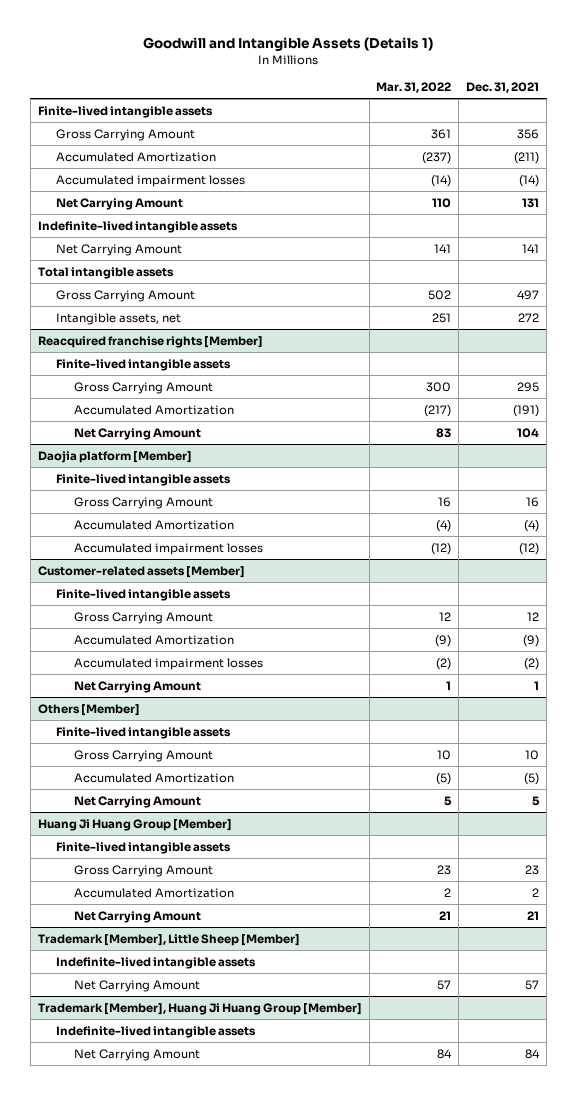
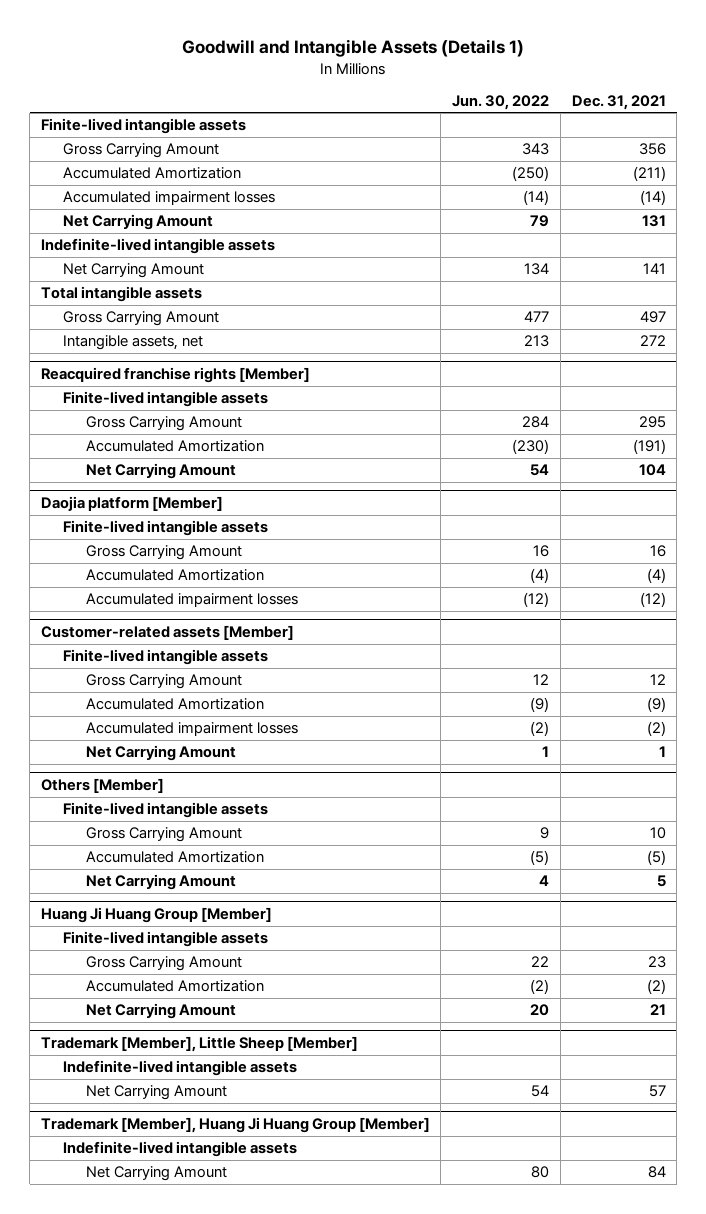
- | Mar. 31, 2022 | Dec. 31, 2021
+ | Jun. 30, 2022 | Dec. 31, 2021
@ Huang Ji Huang Group [Member]
- Accumulated Amortization | 2 | 2
+ Accumulated Amortization | (2) | (2)

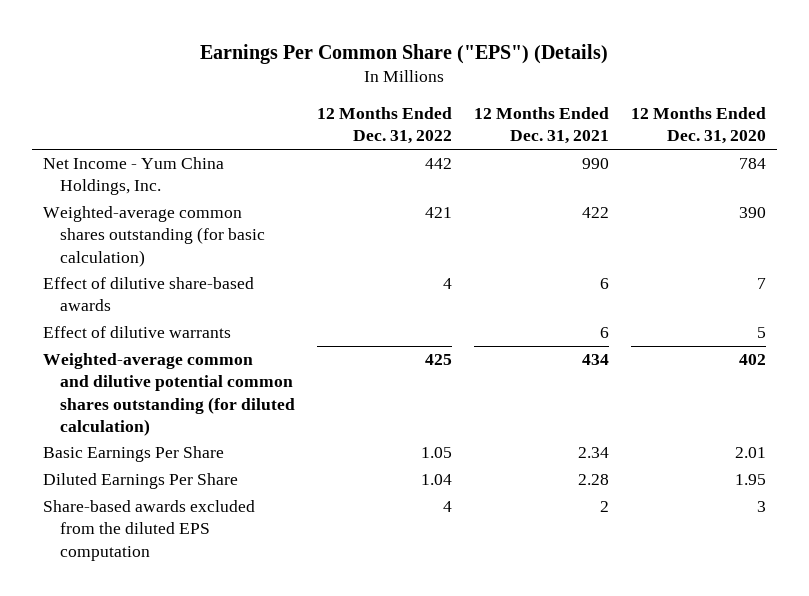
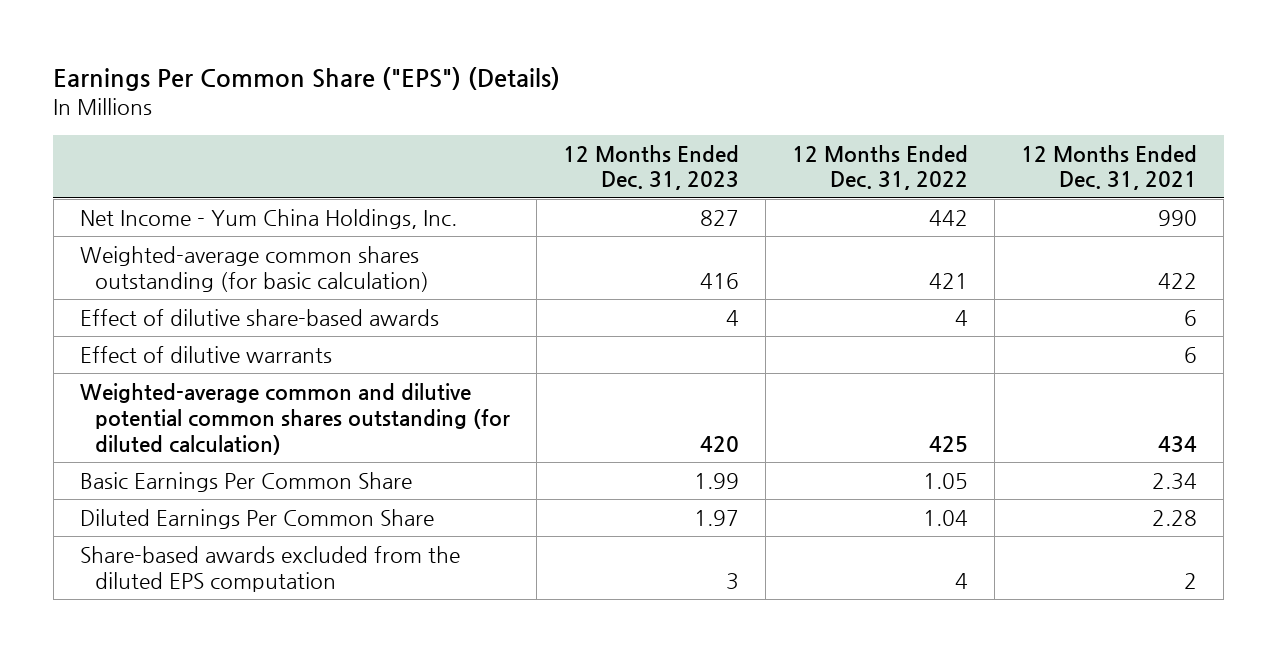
- | 12 Months Ended Dec. 31, 2022 | 12 Months Ended Dec. 31, 2021 | 12 Months Ended Dec. 31, 2020
+ | 12 Months Ended Dec. 31, 2023 | 12 Months Ended Dec. 31, 2022 | 12 Months Ended Dec. 31, 2021
- Basic Earnings Per Share | 1.05 | 2.34 | 2.01
- Diluted Earnings Per Share | 1.04 | 2.28 | 1.95
+ Basic Earnings Per Common Share | 1.99 | 1.05 | 2.34
+ Diluted Earnings Per Common Share | 1.97 | 1.04 | 2.28

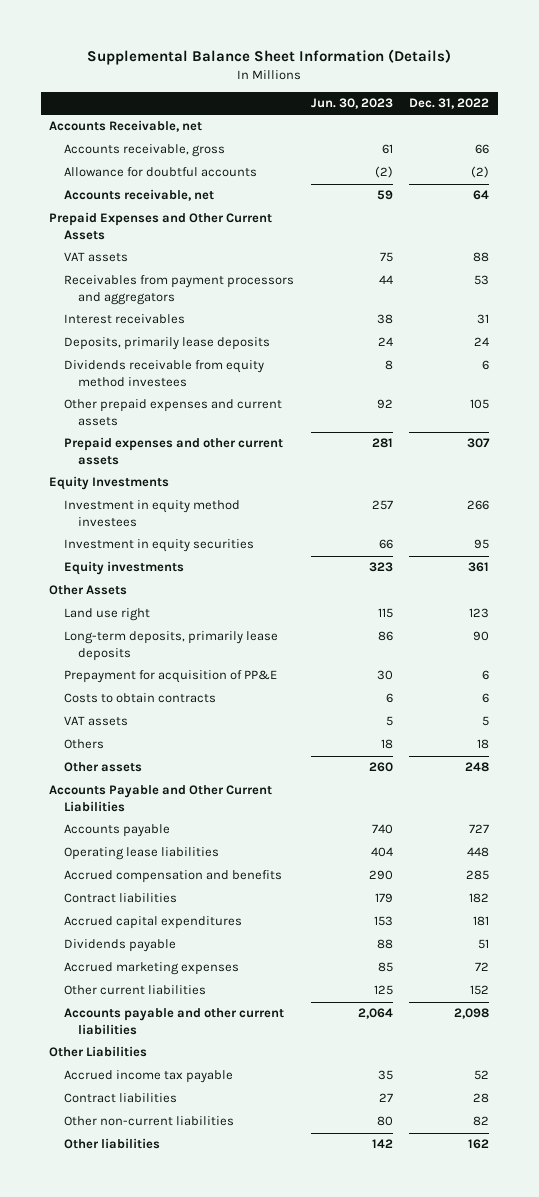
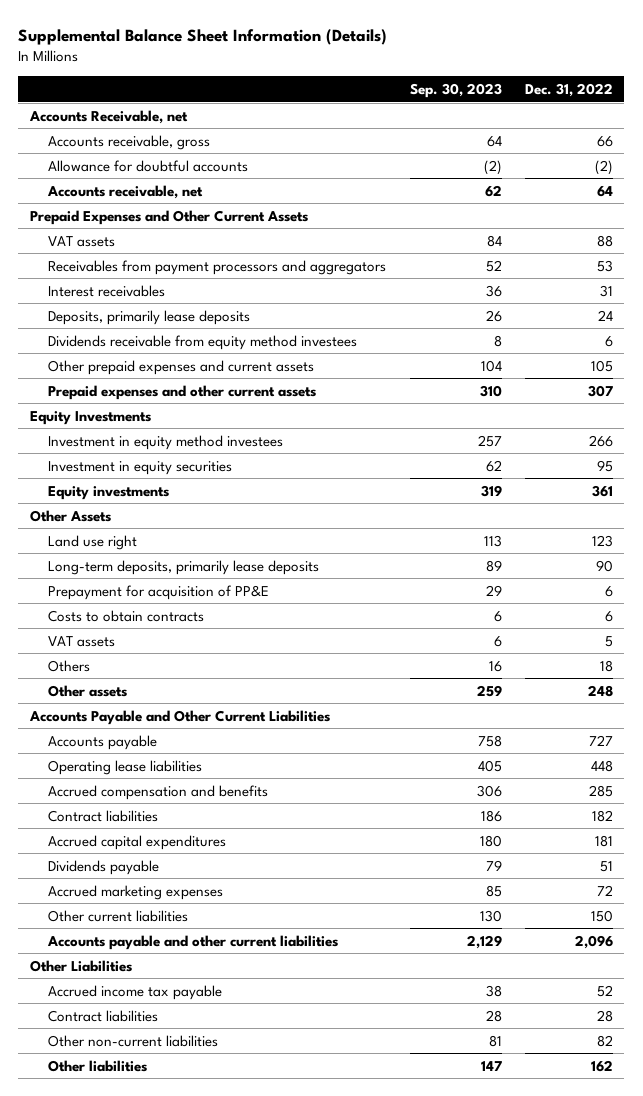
- | Jun. 30, 2023 | Dec. 31, 2022
+ | Sep. 30, 2023 | Dec. 31, 2022
- Other current liabilities | 125 | 152
- Accounts payable and other current liabilities | 2,064 | 2,098
+ Other current liabilities | 130 | 150
+ Accounts payable and other current liabilities | 2,129 | 2,096

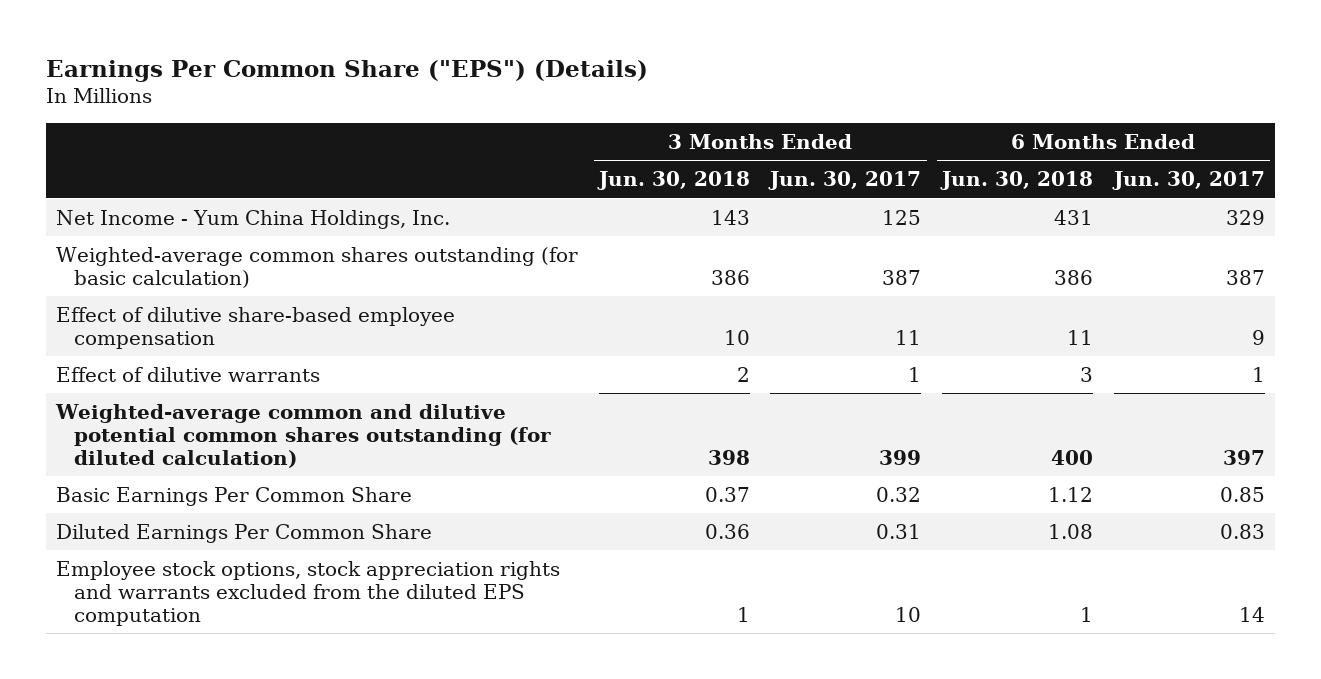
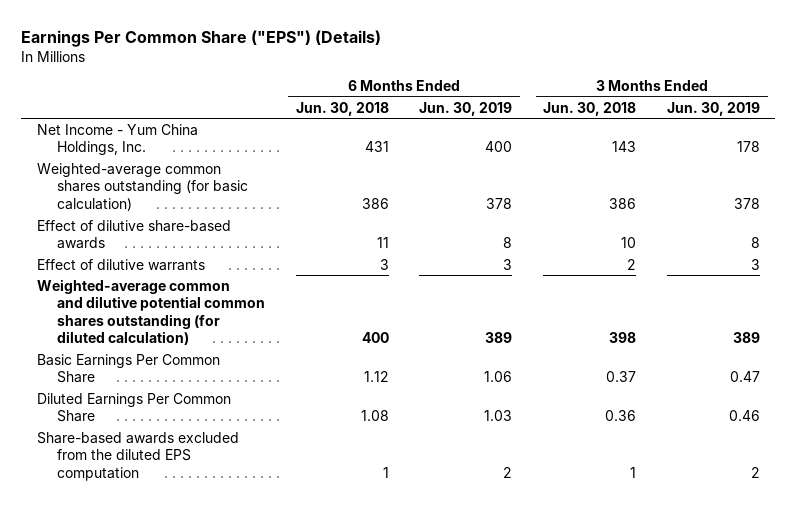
- | 3 Months Ended Jun. 30, 2018 | 3 Months Ended Jun. 30, 2017 | 6 Months Ended Jun. 30, 2018 | 6 Months Ended Jun. 30, 2017
+ | 6 Months Ended Jun. 30, 2018 | 6 Months Ended Jun. 30, 2019 | 3 Months Ended Jun. 30, 2018 | 3 Months Ended Jun. 30, 2019
- Effect of dilutive share-based employee compensation | 10 | 11 | 11 | 9
+ Effect of dilutive share-based awards | 11 | 8 | 10 | 8
- Employee stock options, stock appreciation rights and warrants excluded from the diluted EPS computation | 1 | 10 | 1 | 14
+ Share-based awards excluded from the diluted EPS computation | 1 | 2 | 1 | 2

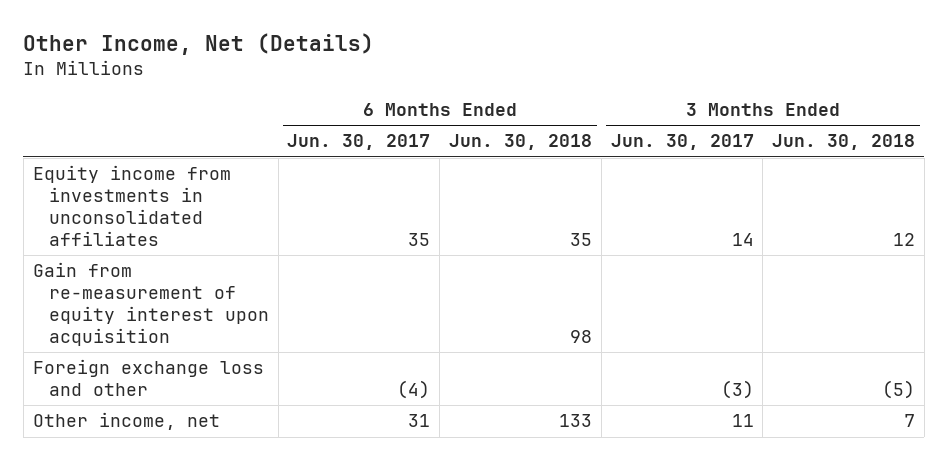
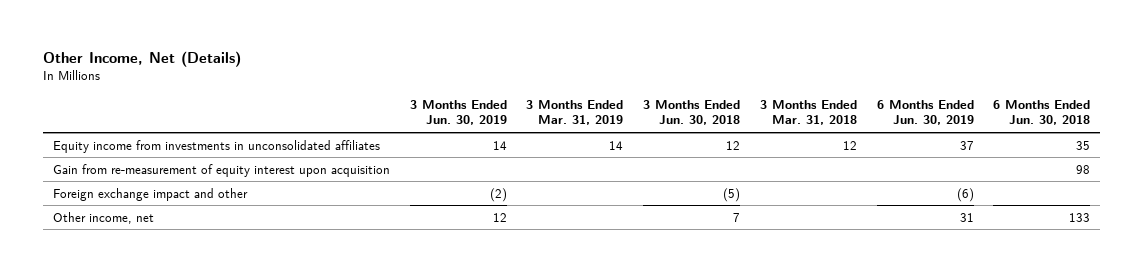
- | 6 Months Ended Jun. 30, 2017 | 6 Months Ended Jun. 30, 2018 | 3 Months Ended Jun. 30, 2017 | 3 Months Ended Jun. 30, 2018
+ | 3 Months Ended Jun. 30, 2019 | 3 Months Ended Mar. 31, 2019 | 3 Months Ended Jun. 30, 2018 | 3 Months Ended Mar. 31, 2018 | 6 Months Ended Jun. 30, 2019 | 6 Months Ended Jun. 30, 2018
- Foreign exchange loss and other | (4) | | (3) | (5)
+ Foreign exchange impact and other | (2) | | (5) | | (6) |

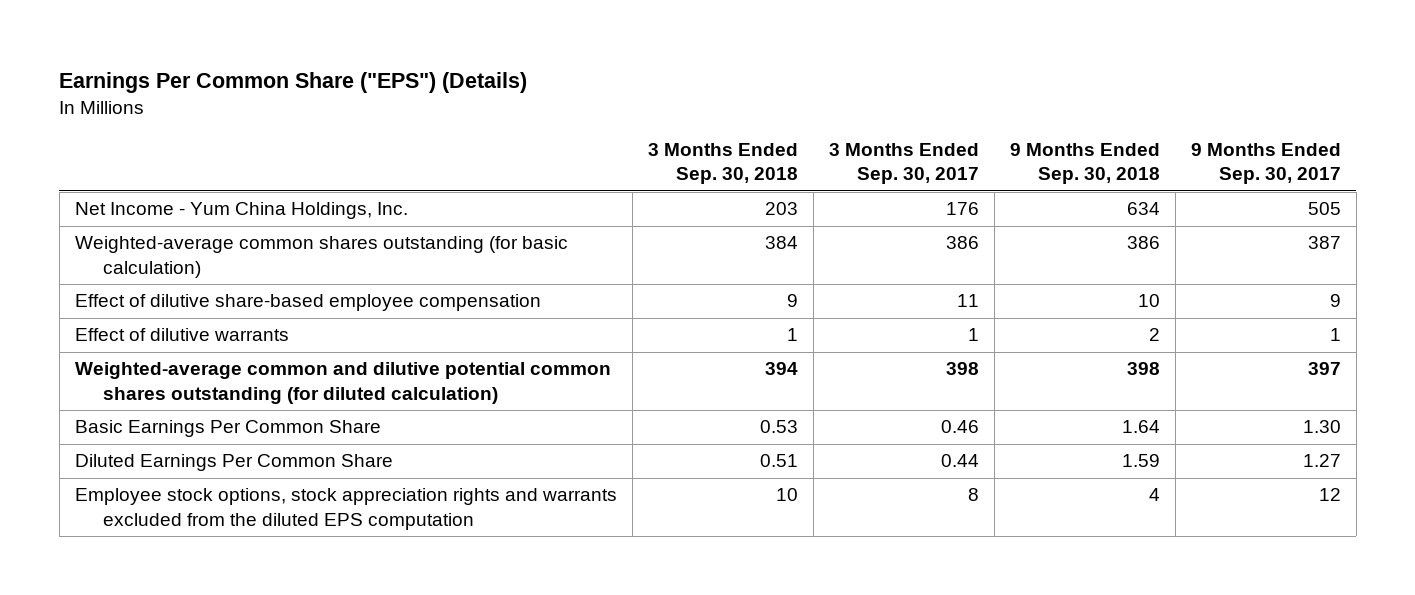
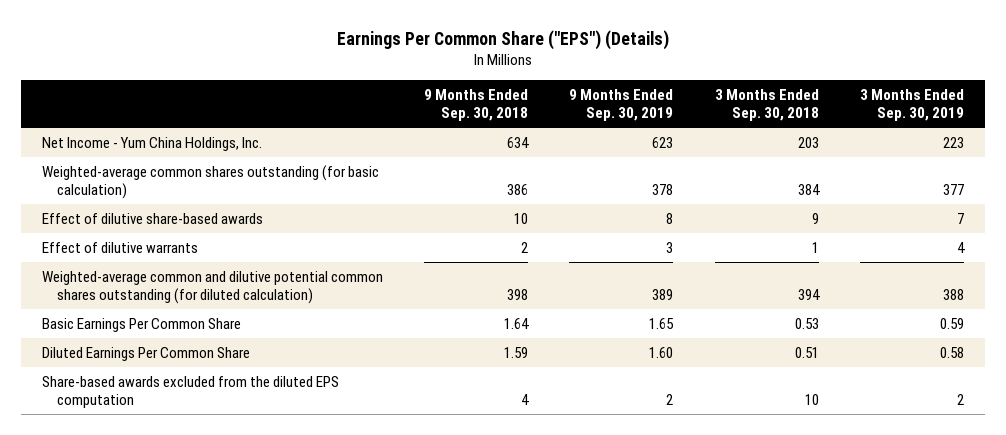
- | 3 Months Ended Sep. 30, 2018 | 3 Months Ended Sep. 30, 2017 | 9 Months Ended Sep. 30, 2018 | 9 Months Ended Sep. 30, 2017
+ | 9 Months Ended Sep. 30, 2018 | 9 Months Ended Sep. 30, 2019 | 3 Months Ended Sep. 30, 2018 | 3 Months Ended Sep. 30, 2019
- Effect of dilutive share-based employee compensation | 9 | 11 | 10 | 9
+ Effect of dilutive share-based awards | 10 | 8 | 9 | 7
- Employee stock options, stock appreciation rights and warrants excluded from the diluted EPS computation | 10 | 8 | 4 | 12
+ Share-based awards excluded from the diluted EPS computation | 4 | 2 | 10 | 2

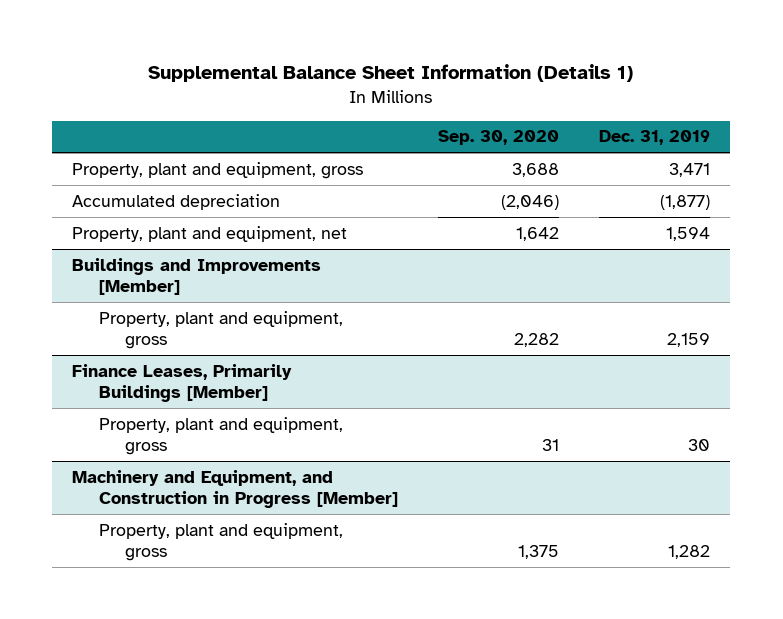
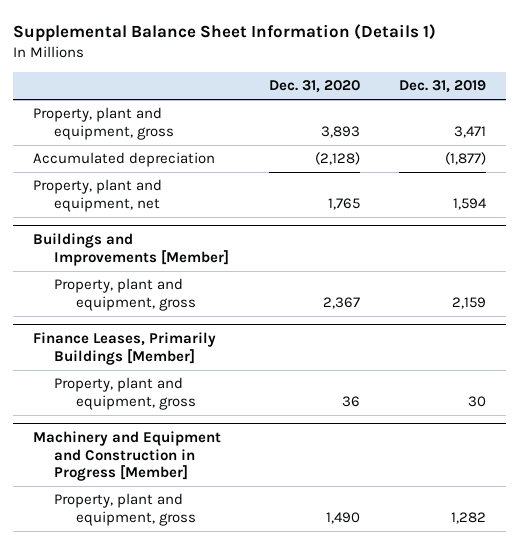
- | Sep. 30, 2020 | Dec. 31, 2019
+ | Dec. 31, 2020 | Dec. 31, 2019
- Machinery and Equipment, and Construction in Progress [Member]
+ Machinery and Equipment and Construction in Progress [Member]

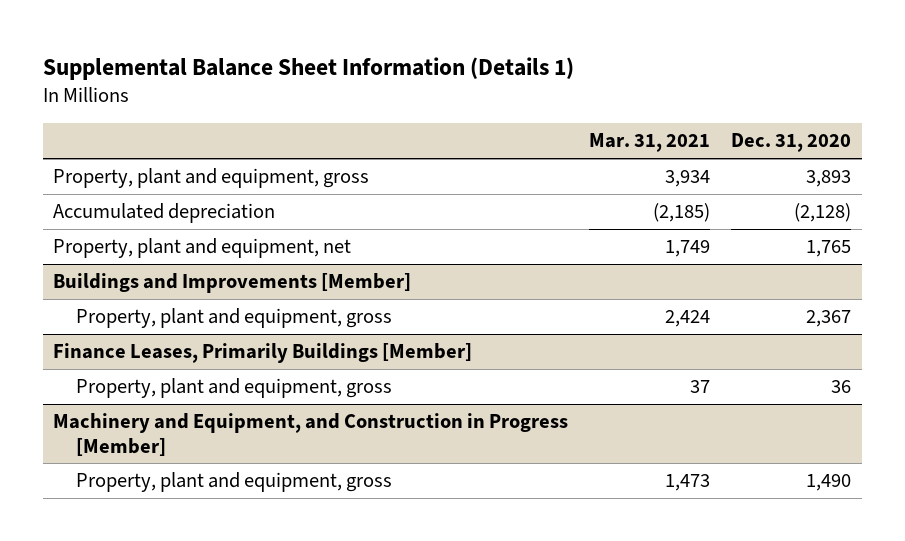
- | Dec. 31, 2020 | Dec. 31, 2019
+ | Mar. 31, 2021 | Dec. 31, 2020
- Machinery and Equipment and Construction in Progress [Member]
+ Machinery and Equipment, and Construction in Progress [Member]

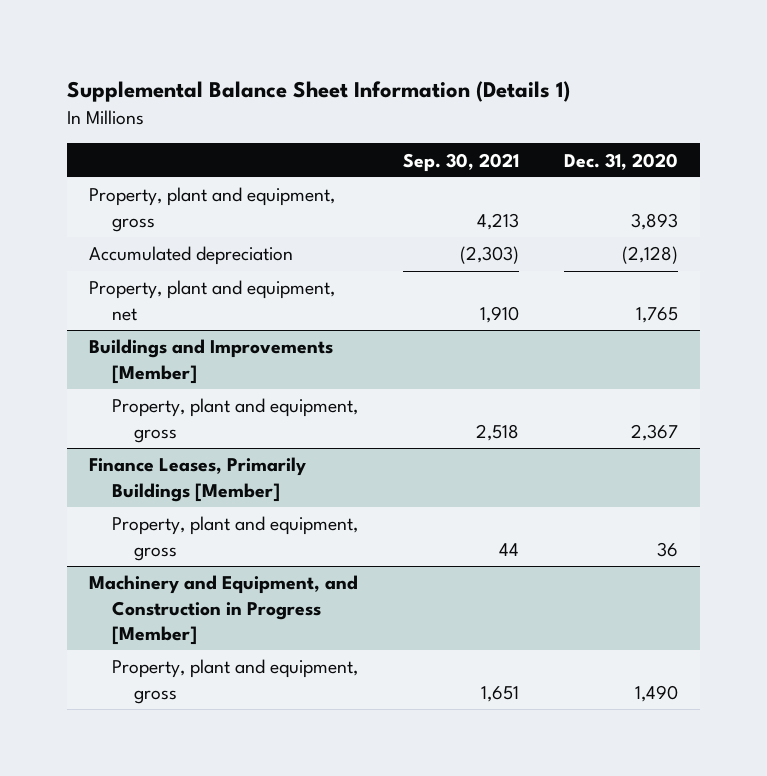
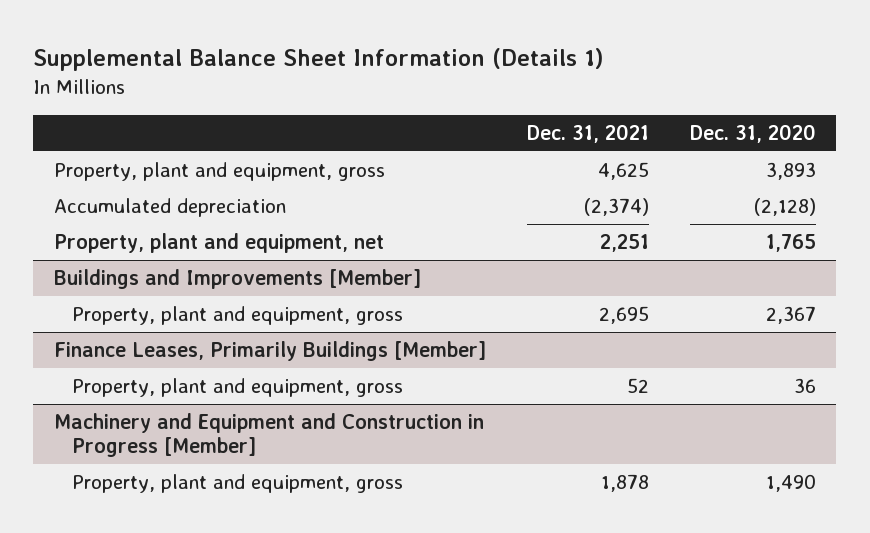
- | Sep. 30, 2021 | Dec. 31, 2020
+ | Dec. 31, 2021 | Dec. 31, 2020
- Machinery and Equipment, and Construction in Progress [Member]
+ Machinery and Equipment and Construction in Progress [Member]

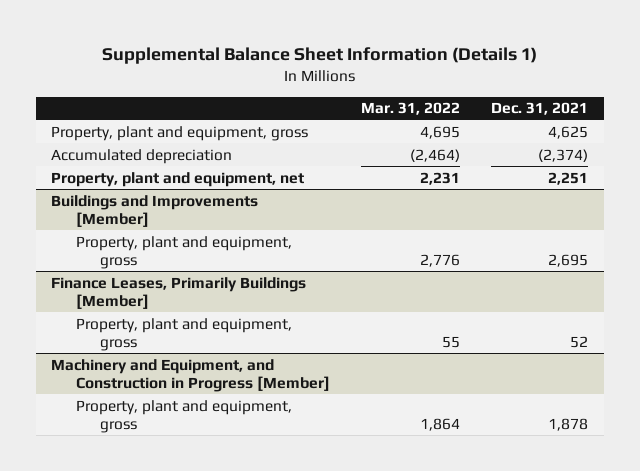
- | Dec. 31, 2021 | Dec. 31, 2020
+ | Mar. 31, 2022 | Dec. 31, 2021
- Machinery and Equipment and Construction in Progress [Member]
+ Machinery and Equipment, and Construction in Progress [Member]

